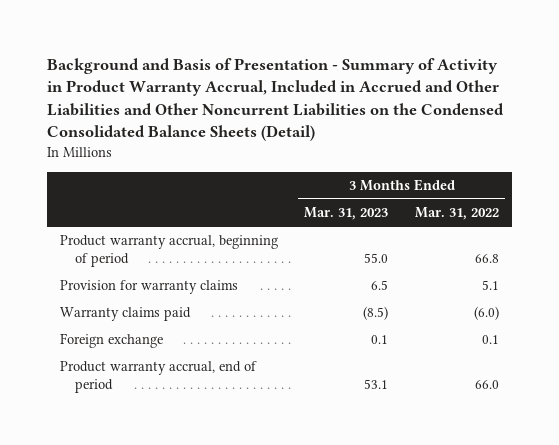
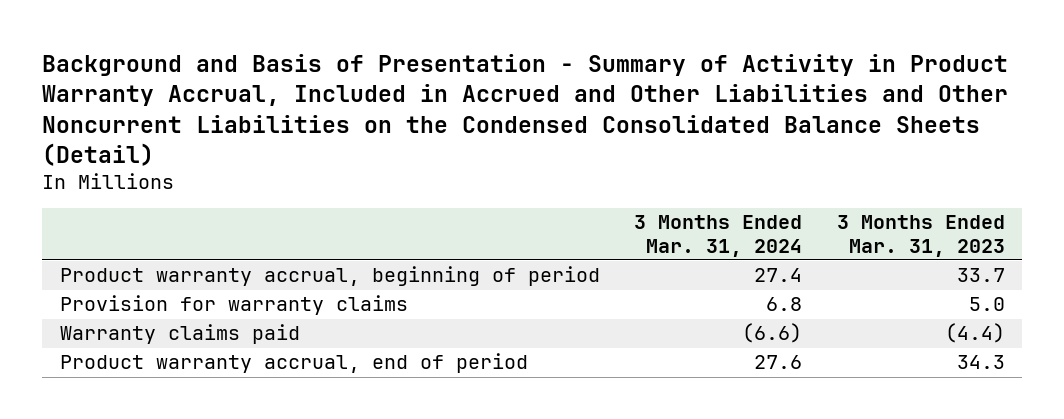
- | 3 Months Ended Mar. 31, 2023 | 3 Months Ended Mar. 31, 2022
+ | 3 Months Ended Mar. 31, 2024 | 3 Months Ended Mar. 31, 2023
- Product warranty accrual, beginning of period | 55.0 | 66.8
- Provision for warranty claims | 6.5 | 5.1
- Warranty claims paid | (8.5) | (6.0)
- Foreign exchange | 0.1 | 0.1
- Product warranty accrual, end of period | 53.1 | 66.0
+ Product warranty accrual, beginning of period | 27.4 | 33.7
+ Provision for warranty claims | 6.8 | 5.0
+ Warranty claims paid | (6.6) | (4.4)
+ Product warranty accrual, end of period | 27.6 | 34.3

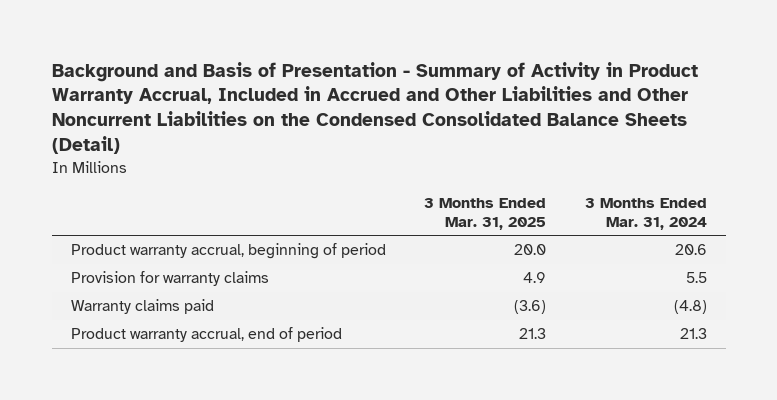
- | 3 Months Ended Mar. 31, 2024 | 3 Months Ended Mar. 31, 2023
+ | 3 Months Ended Mar. 31, 2025 | 3 Months Ended Mar. 31, 2024
- Product warranty accrual, beginning of period | 27.4 | 33.7
- Provision for warranty claims | 6.8 | 5.0
- Warranty claims paid | (6.6) | (4.4)
- Product warranty accrual, end of period | 27.6 | 34.3
+ Product warranty accrual, beginning of period | 20.0 | 20.6
+ Provision for warranty claims | 4.9 | 5.5
+ Warranty claims paid | (3.6) | (4.8)
+ Product warranty accrual, end of period | 21.3 | 21.3

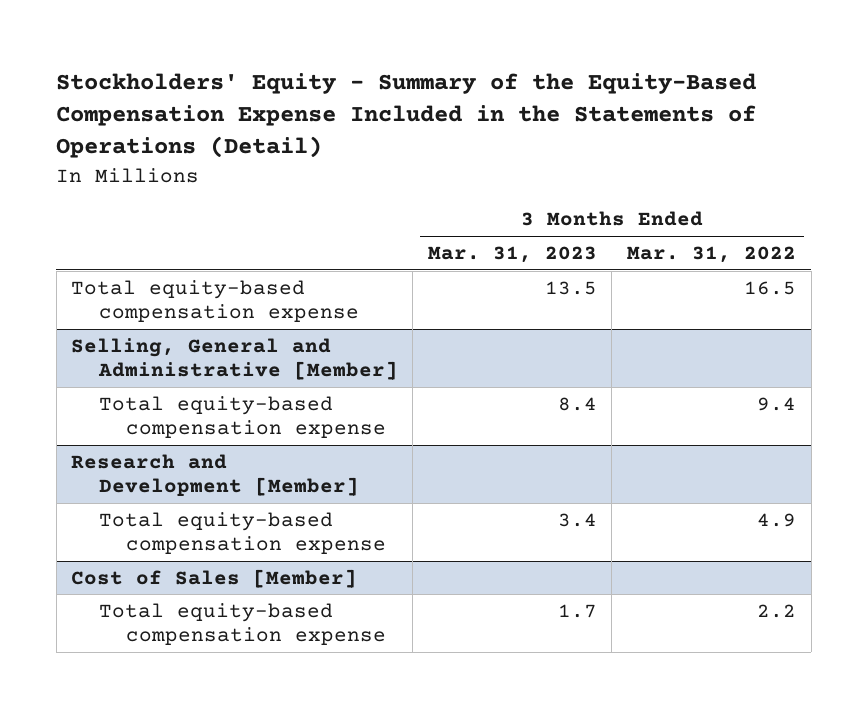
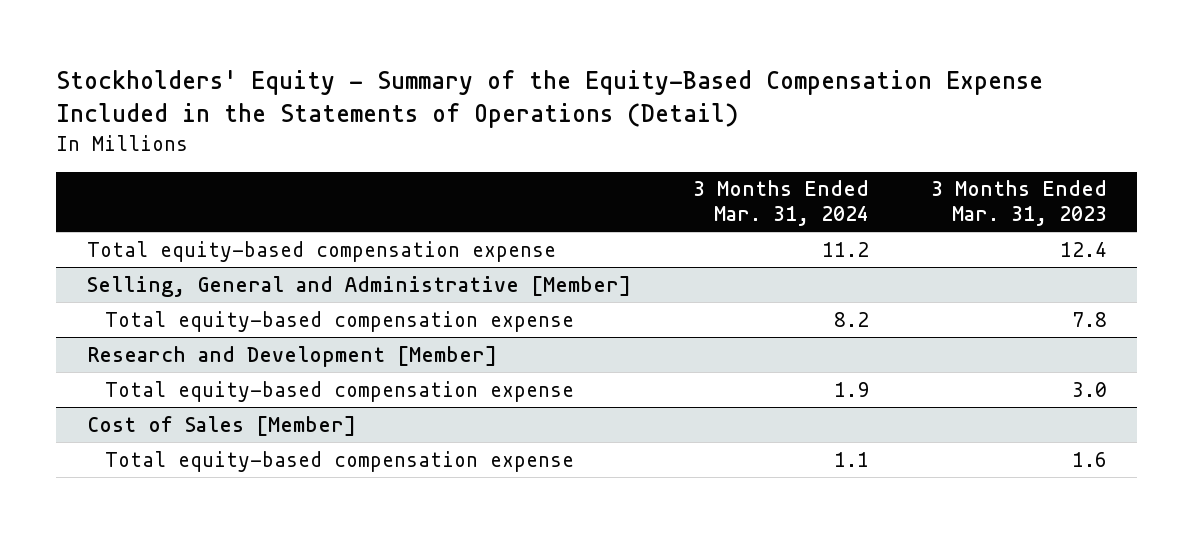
- | 3 Months Ended Mar. 31, 2023 | 3 Months Ended Mar. 31, 2022
+ | 3 Months Ended Mar. 31, 2024 | 3 Months Ended Mar. 31, 2023
- Total equity-based compensation expense | 13.5 | 16.5
+ Total equity-based compensation expense | 11.2 | 12.4
@ Selling, General and Administrative [Member]
- Total equity-based compensation expense | 8.4 | 9.4
+ Total equity-based compensation expense | 8.2 | 7.8
@ Research and Development [Member]
- Total equity-based compensation expense | 3.4 | 4.9
+ Total equity-based compensation expense | 1.9 | 3.0
@ Cost of Sales [Member]
- Total equity-based compensation expense | 1.7 | 2.2
+ Total equity-based compensation expense | 1.1 | 1.6

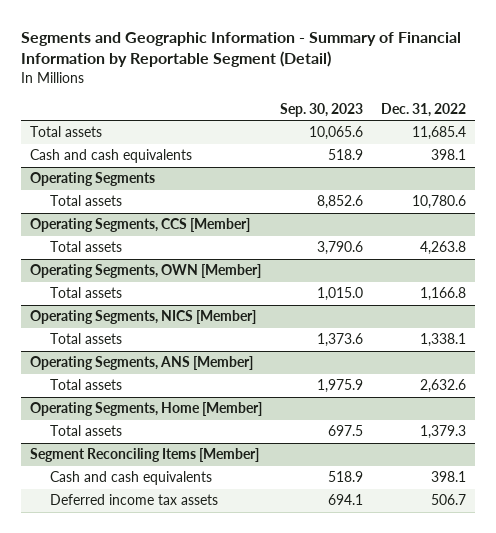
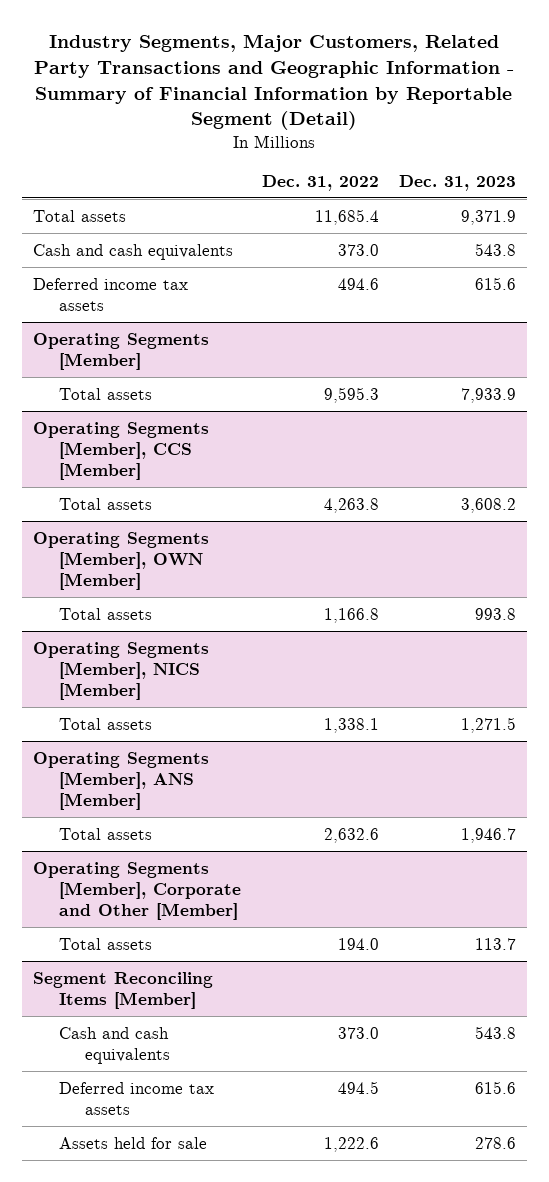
- Segments and Geographic Information - Summary of Financial Information by Reportable Segment (Detail)
+ Industry Segments, Major Customers, Related Party Transactions and Geographic Information - Summary of Financial Information by Reportable Segment (Detail)
- | Sep. 30, 2023 | Dec. 31, 2022
+ | Dec. 31, 2022 | Dec. 31, 2023
- Cash and cash equivalents | 518.9 | 398.1
- Operating Segments
- Total assets | 8,852.6 | 10,780.6
- Operating Segments, CCS [Member]
+ Cash and cash equivalents | 373.0 | 543.8
+ Deferred income tax assets | 494.6 | 615.6
+ Operating Segments [Member]
+ Total assets | 9,595.3 | 7,933.9
+ Operating Segments [Member], CCS [Member]
- Operating Segments, OWN [Member]
+ Operating Segments [Member], OWN [Member]
- Operating Segments, NICS [Member]
+ Operating Segments [Member], NICS [Member]
- Operating Segments, ANS [Member]
+ Operating Segments [Member], ANS [Member]
- Operating Segments, Home [Member]
- Total assets | 697.5 | 1,379.3
+ Operating Segments [Member], Corporate and Other [Member]
+ Total assets | 194.0 | 113.7
@ Segment Reconciling Items [Member]
- Cash and cash equivalents | 518.9 | 398.1
- Deferred income tax assets | 694.1 | 506.7
+ Cash and cash equivalents | 373.0 | 543.8
+ Deferred income tax assets | 494.5 | 615.6
+ Assets held for sale | 1,222.6 | 278.6

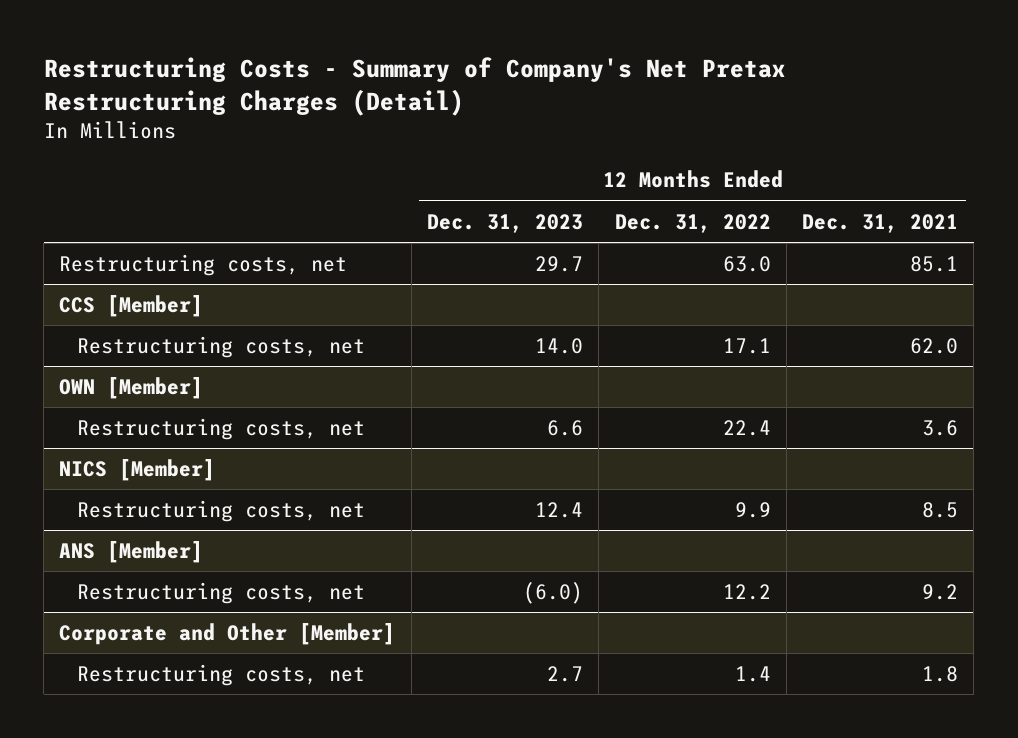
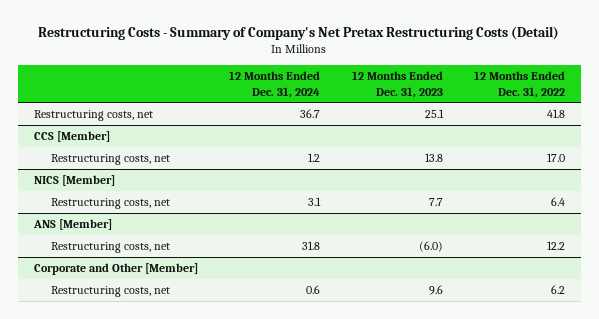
- Restructuring Costs - Summary of Company's Net Pretax Restructuring Charges (Detail)
+ Restructuring Costs - Summary of Company's Net Pretax Restructuring Costs (Detail)
- | 12 Months Ended Dec. 31, 2023 | 12 Months Ended Dec. 31, 2022 | 12 Months Ended Dec. 31, 2021
+ | 12 Months Ended Dec. 31, 2024 | 12 Months Ended Dec. 31, 2023 | 12 Months Ended Dec. 31, 2022
- Restructuring costs, net | 29.7 | 63.0 | 85.1
+ Restructuring costs, net | 36.7 | 25.1 | 41.8
@ CCS [Member]
- Restructuring costs, net | 14.0 | 17.1 | 62.0
- OWN [Member]
- Restructuring costs, net | 6.6 | 22.4 | 3.6
@ CCS [Member]
+ Restructuring costs, net | 1.2 | 13.8 | 17.0
@ NICS [Member]
- Restructuring costs, net | 12.4 | 9.9 | 8.5
+ Restructuring costs, net | 3.1 | 7.7 | 6.4
@ Corporate and Other [Member]
- Restructuring costs, net | 2.7 | 1.4 | 1.8
+ Restructuring costs, net | 0.6 | 9.6 | 6.2

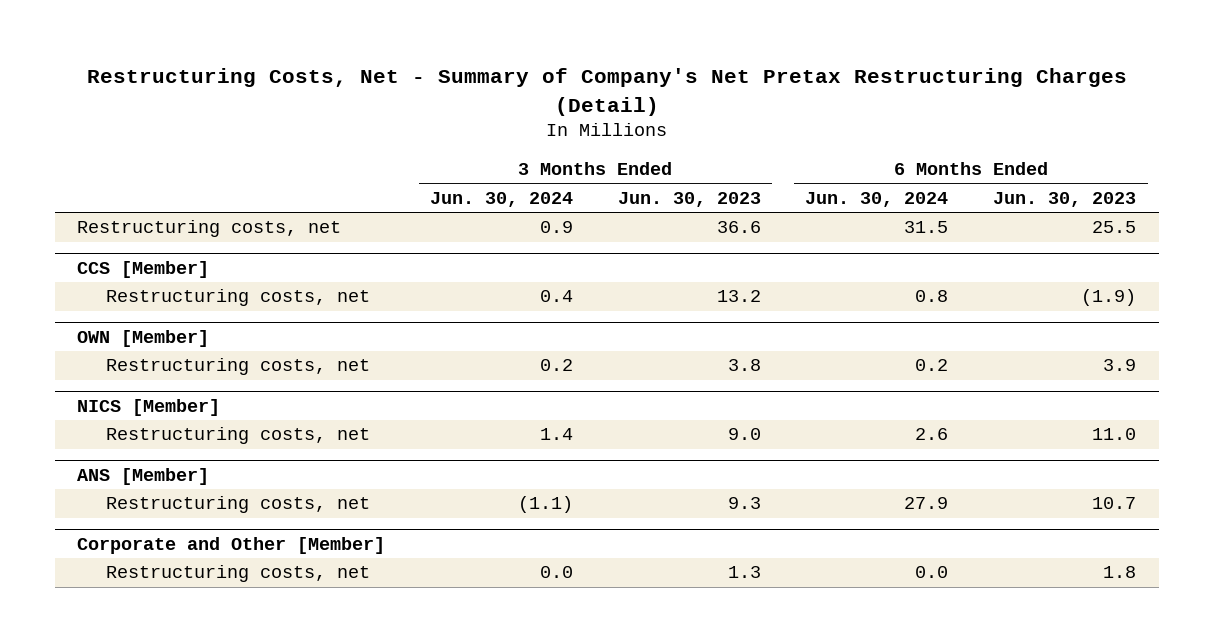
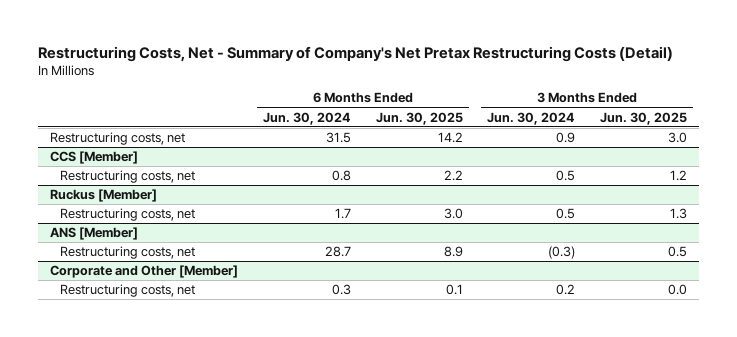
- Restructuring Costs, Net - Summary of Company's Net Pretax Restructuring Charges (Detail)
+ Restructuring Costs, Net - Summary of Company's Net Pretax Restructuring Costs (Detail)
- | 3 Months Ended Jun. 30, 2024 | 3 Months Ended Jun. 30, 2023 | 6 Months Ended Jun. 30, 2024 | 6 Months Ended Jun. 30, 2023
+ | 6 Months Ended Jun. 30, 2024 | 6 Months Ended Jun. 30, 2025 | 3 Months Ended Jun. 30, 2024 | 3 Months Ended Jun. 30, 2025
@ CCS [Member]
- Restructuring costs, net | 0.4 | 13.2 | 0.8 | (1.9)
- OWN [Member]
- Restructuring costs, net | 0.2 | 3.8 | 0.2 | 3.9
- NICS [Member]
- Restructuring costs, net | 1.4 | 9.0 | 2.6 | 11.0
@ CCS [Member]
+ Restructuring costs, net | 0.8 | 2.2 | 0.5 | 1.2
+ Ruckus [Member]
+ Restructuring costs, net | 1.7 | 3.0 | 0.5 | 1.3
@ ANS [Member]
- Restructuring costs, net | (1.1) | 9.3 | 27.9 | 10.7
+ Restructuring costs, net | 28.7 | 8.9 | (0.3) | 0.5
@ Corporate and Other [Member]
- Restructuring costs, net | 0.0 | 1.3 | 0.0 | 1.8
+ Restructuring costs, net | 0.3 | 0.1 | 0.2 | 0.0

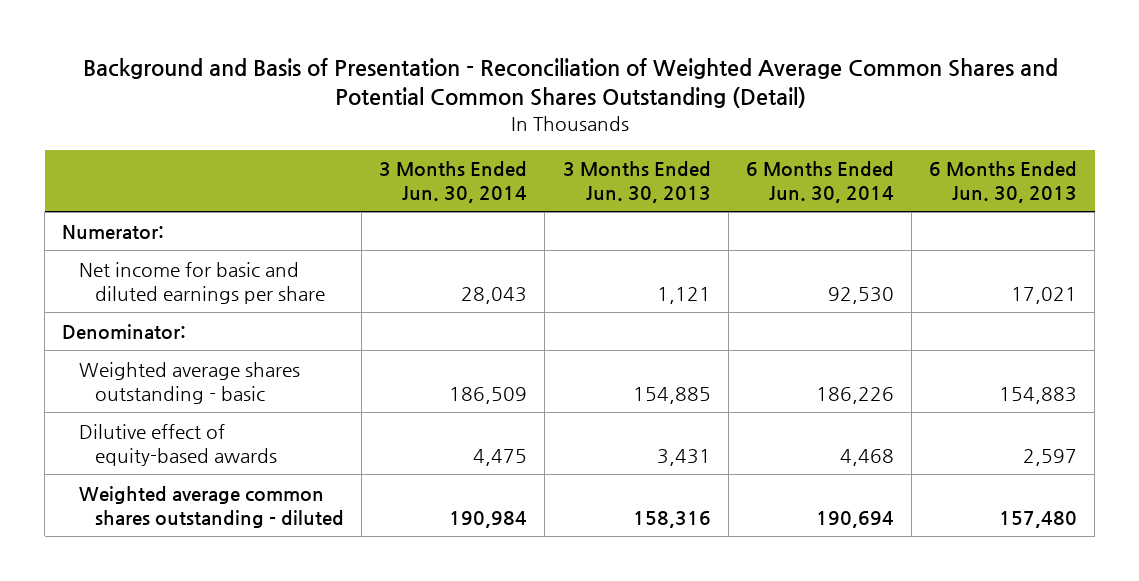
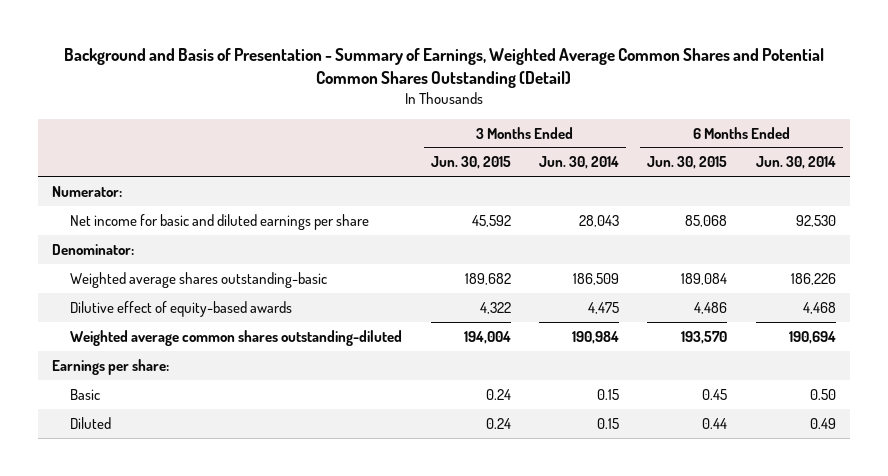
- Background and Basis of Presentation - Reconciliation of Weighted Average Common Shares and Potential Common Shares Outstanding (Detail)
+ Background and Basis of Presentation - Summary of Earnings, Weighted Average Common Shares and Potential Common Shares Outstanding (Detail)
- | 3 Months Ended Jun. 30, 2014 | 3 Months Ended Jun. 30, 2013 | 6 Months Ended Jun. 30, 2014 | 6 Months Ended Jun. 30, 2013
+ | 3 Months Ended Jun. 30, 2015 | 3 Months Ended Jun. 30, 2014 | 6 Months Ended Jun. 30, 2015 | 6 Months Ended Jun. 30, 2014
- Weighted average shares outstanding - basic | 186,509 | 154,885 | 186,226 | 154,883
+ Weighted average shares outstanding-basic | 189,682 | 186,509 | 189,084 | 186,226
- Weighted average common shares outstanding - diluted | 190,984 | 158,316 | 190,694 | 157,480
+ Weighted average common shares outstanding-diluted | 194,004 | 190,984 | 193,570 | 190,694
+ Earnings per share:
+ Basic | 0.24 | 0.15 | 0.45 | 0.50
+ Diluted | 0.24 | 0.15 | 0.44 | 0.49

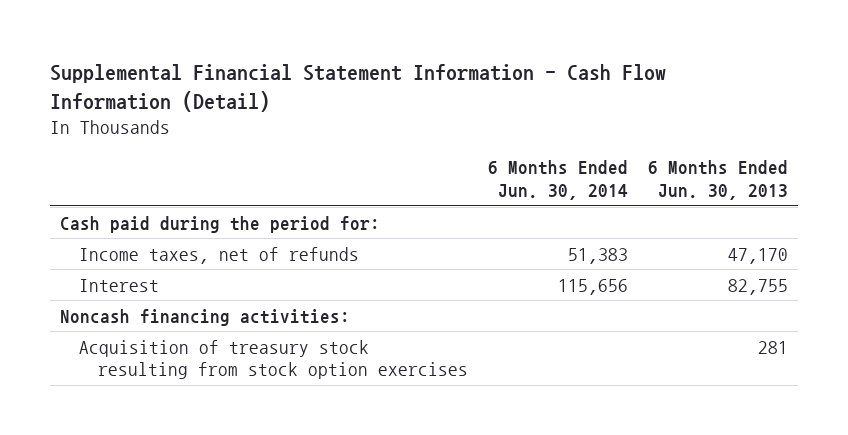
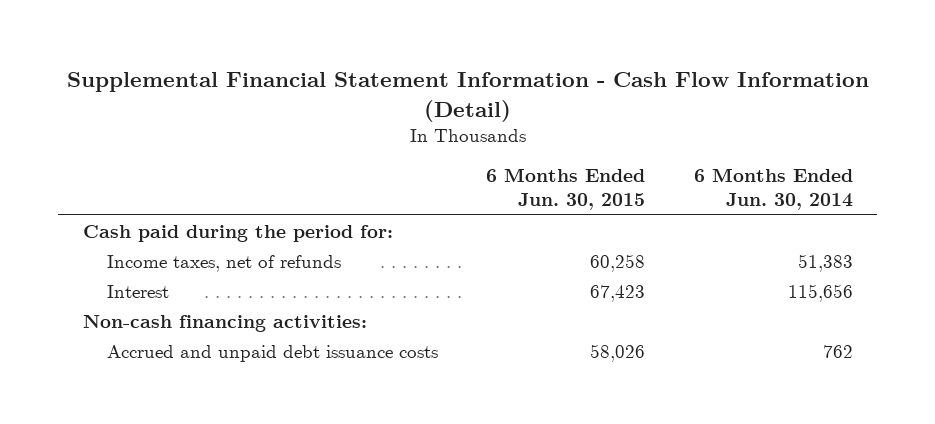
- | 6 Months Ended Jun. 30, 2014 | 6 Months Ended Jun. 30, 2013
+ | 6 Months Ended Jun. 30, 2015 | 6 Months Ended Jun. 30, 2014
- Noncash financing activities:
- Acquisition of treasury stock resulting from stock option exercises | | 281
+ Non-cash financing activities:
+ Accrued and unpaid debt issuance costs | 58,026 | 762

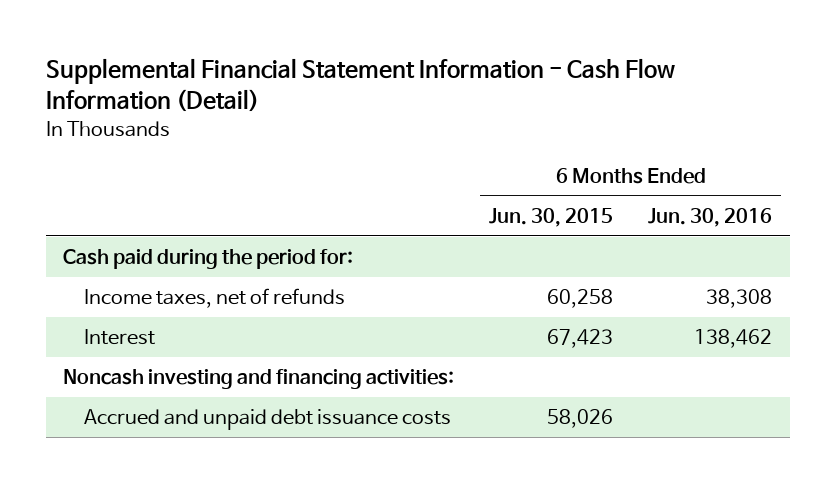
- | 6 Months Ended Jun. 30, 2015 | 6 Months Ended Jun. 30, 2014
+ | 6 Months Ended Jun. 30, 2015 | 6 Months Ended Jun. 30, 2016
- Non-cash financing activities:
+ Noncash investing and financing activities:

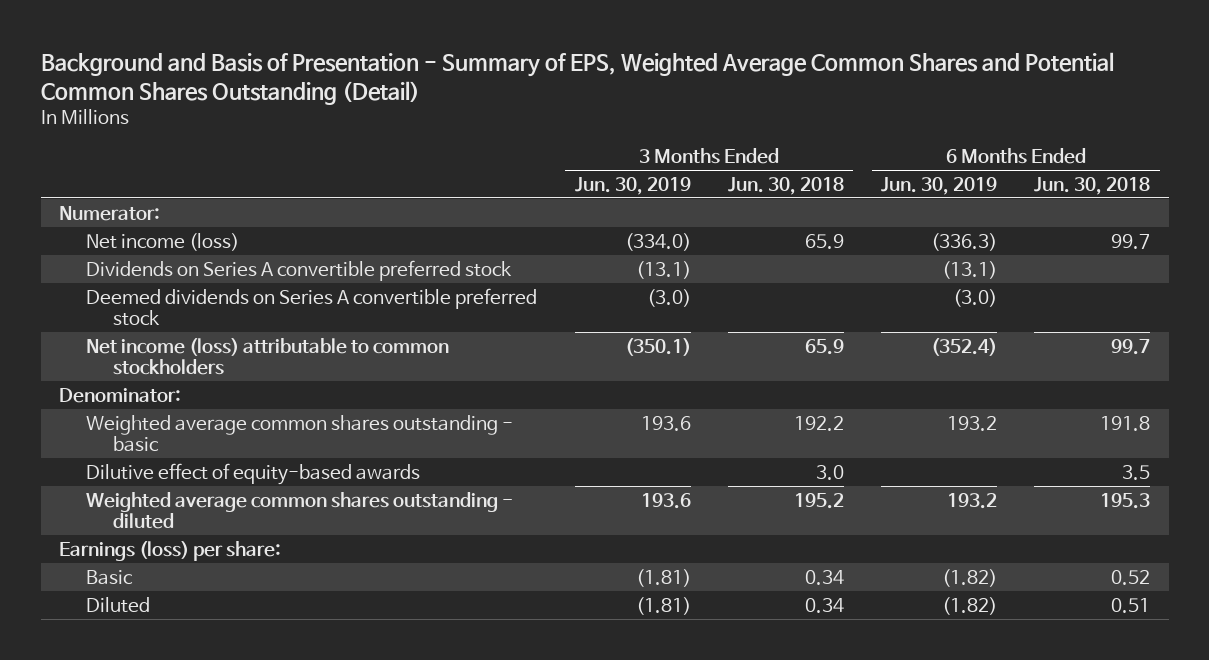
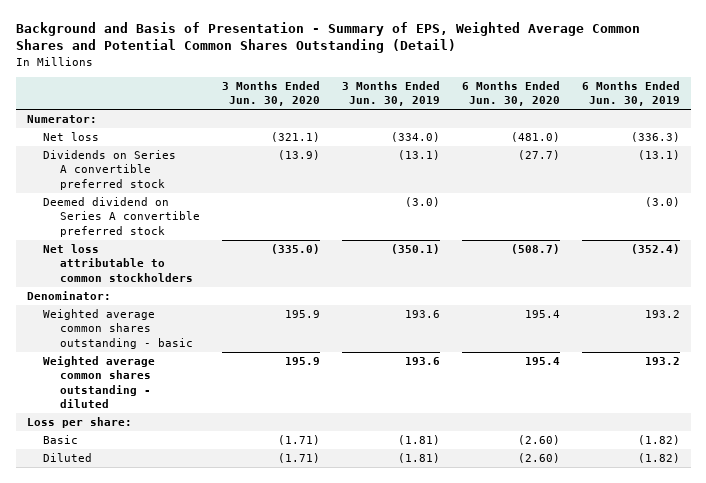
- | 3 Months Ended Jun. 30, 2019 | 3 Months Ended Jun. 30, 2018 | 6 Months Ended Jun. 30, 2019 | 6 Months Ended Jun. 30, 2018
+ | 3 Months Ended Jun. 30, 2020 | 3 Months Ended Jun. 30, 2019 | 6 Months Ended Jun. 30, 2020 | 6 Months Ended Jun. 30, 2019
- Net income (loss) | (334.0) | 65.9 | (336.3) | 99.7
+ Net loss | (321.1) | (334.0) | (481.0) | (336.3)
- Deemed dividends on Series A convertible preferred stock | (3.0) | | (3.0) |
- Net income (loss) attributable to common stockholders | (350.1) | 65.9 | (352.4) | 99.7
+ Deemed dividend on Series A convertible preferred stock | | (3.0) | | (3.0)
+ Net loss attributable to common stockholders | (335.0) | (350.1) | (508.7) | (352.4)
- Dilutive effect of equity-based awards | | 3.0 | | 3.5
- Earnings (loss) per share:
+ Loss per share:

